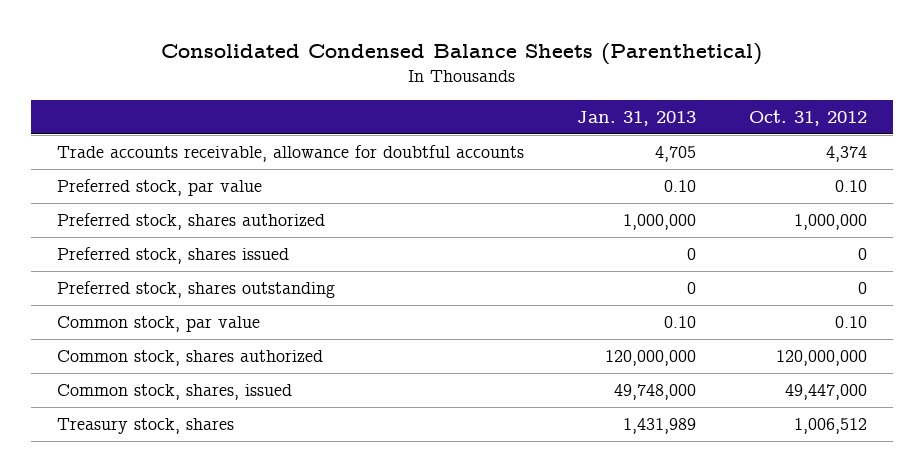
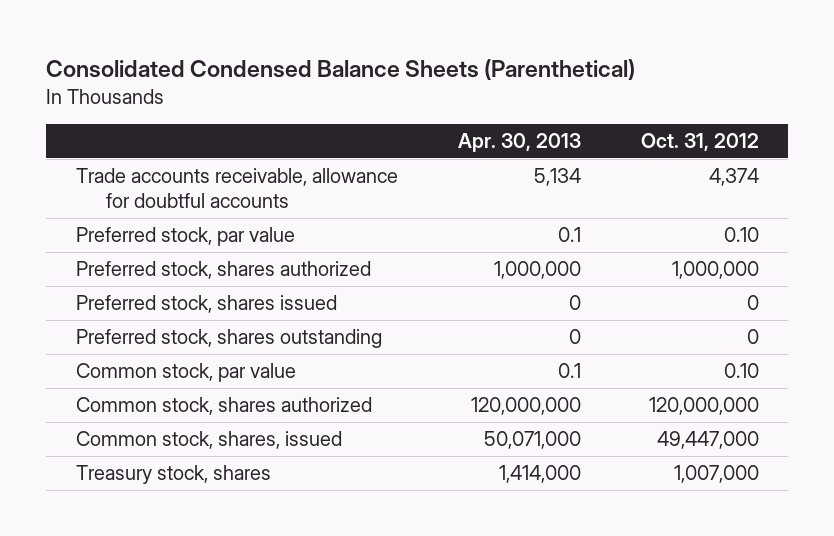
- | Jan. 31, 2013 | Oct. 31, 2012
+ | Apr. 30, 2013 | Oct. 31, 2012
- Treasury stock, shares | 1,431,989 | 1,006,512
+ Treasury stock, shares | 1,414,000 | 1,007,000

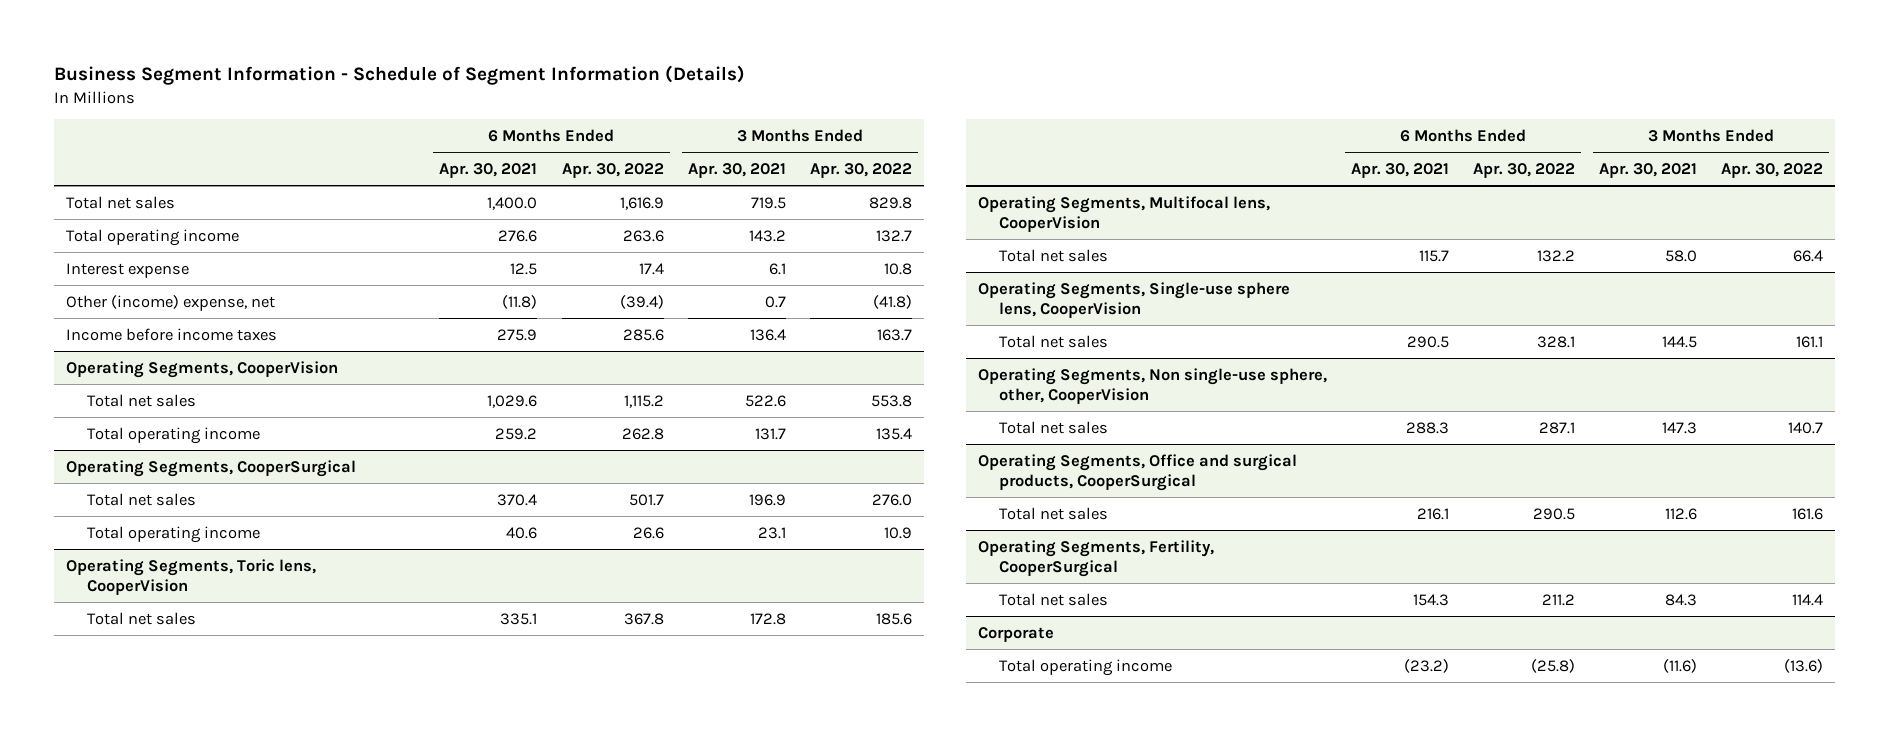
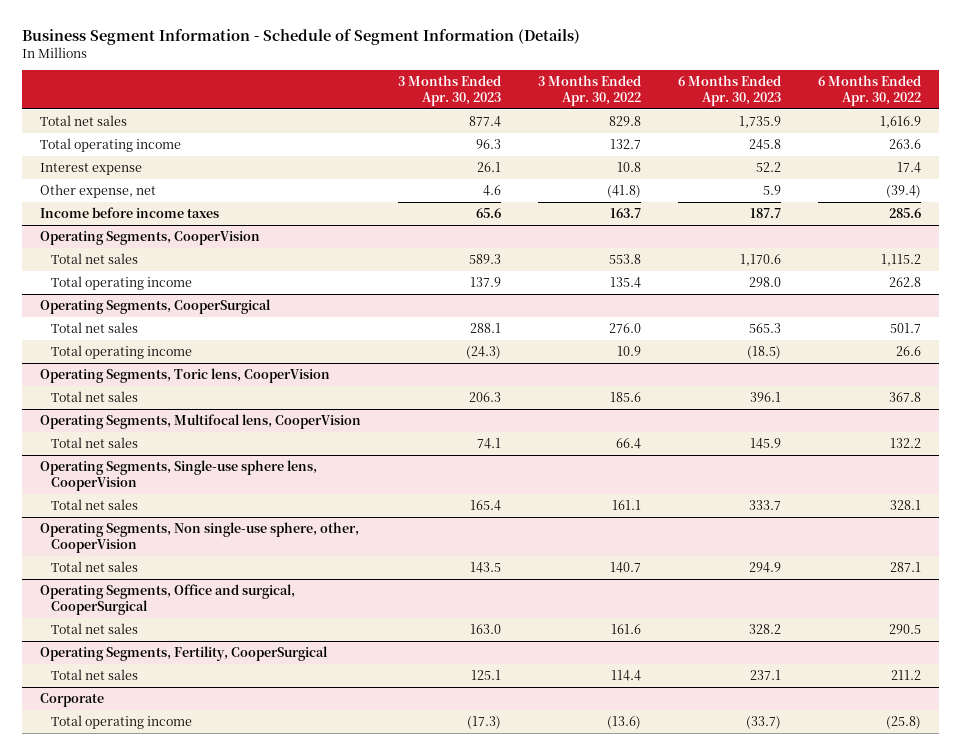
- | 6 Months Ended Apr. 30, 2021 | 6 Months Ended Apr. 30, 2022 | 3 Months Ended Apr. 30, 2021 | 3 Months Ended Apr. 30, 2022
+ | 3 Months Ended Apr. 30, 2023 | 3 Months Ended Apr. 30, 2022 | 6 Months Ended Apr. 30, 2023 | 6 Months Ended Apr. 30, 2022
- Other (income) expense, net | (11.8) | (39.4) | 0.7 | (41.8)
+ Other expense, net | 4.6 | (41.8) | 5.9 | (39.4)
- Operating Segments, Office and surgical products, CooperSurgical
+ Operating Segments, Office and surgical, CooperSurgical

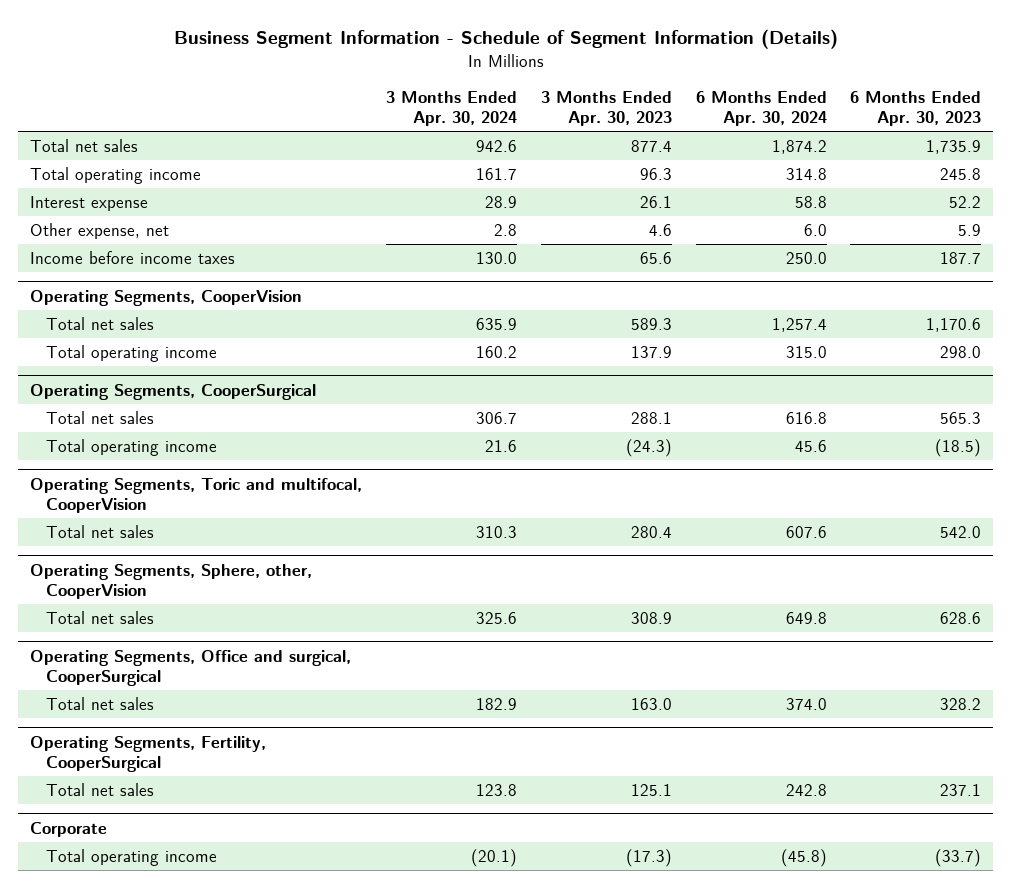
- | 3 Months Ended Apr. 30, 2023 | 3 Months Ended Apr. 30, 2022 | 6 Months Ended Apr. 30, 2023 | 6 Months Ended Apr. 30, 2022
+ | 3 Months Ended Apr. 30, 2024 | 3 Months Ended Apr. 30, 2023 | 6 Months Ended Apr. 30, 2024 | 6 Months Ended Apr. 30, 2023
- Operating Segments, Toric lens, CooperVision
- Total net sales | 206.3 | 185.6 | 396.1 | 367.8
- Operating Segments, Multifocal lens, CooperVision
- Total net sales | 74.1 | 66.4 | 145.9 | 132.2
- Operating Segments, Single-use sphere lens, CooperVision
- Total net sales | 165.4 | 161.1 | 333.7 | 328.1
- Operating Segments, Non single-use sphere, other, CooperVision
- Total net sales | 143.5 | 140.7 | 294.9 | 287.1
+ Operating Segments, Toric and multifocal, CooperVision
+ Total net sales | 310.3 | 280.4 | 607.6 | 542.0
+ Operating Segments, Sphere, other, CooperVision
+ Total net sales | 325.6 | 308.9 | 649.8 | 628.6

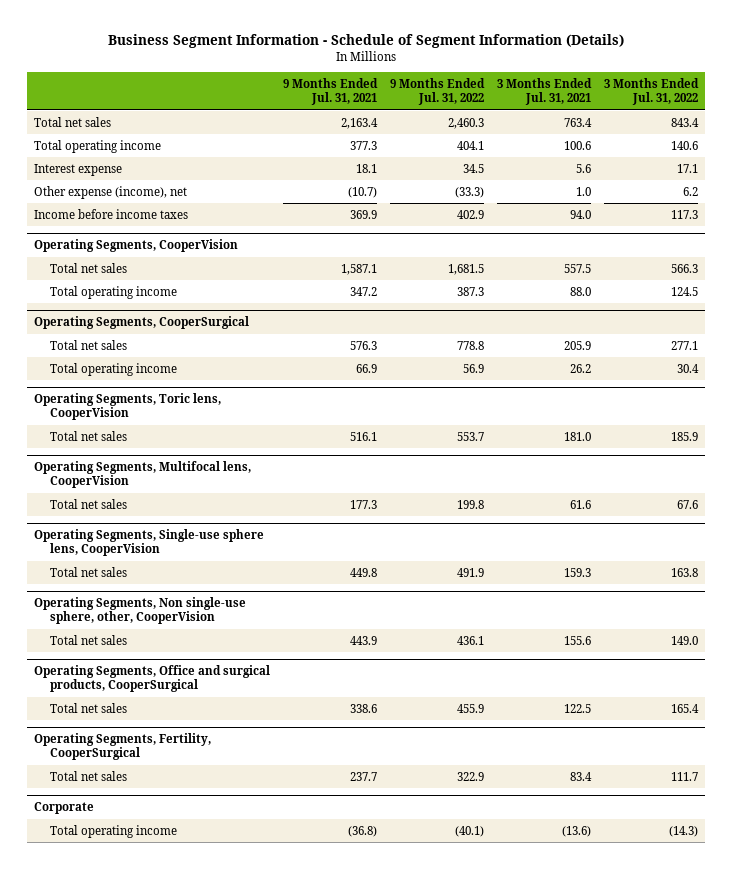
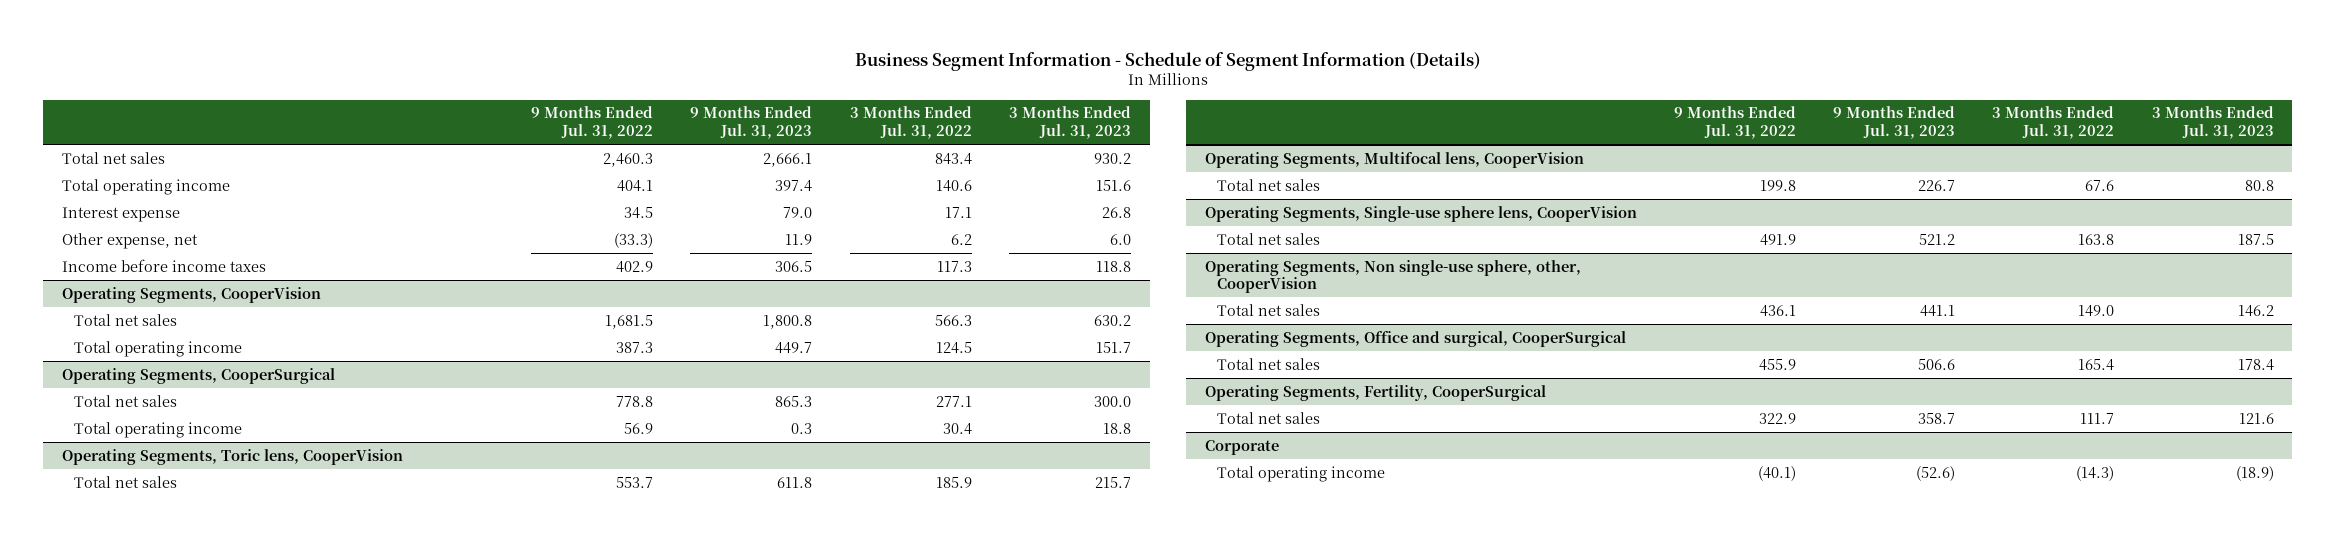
- | 9 Months Ended Jul. 31, 2021 | 9 Months Ended Jul. 31, 2022 | 3 Months Ended Jul. 31, 2021 | 3 Months Ended Jul. 31, 2022
+ | 9 Months Ended Jul. 31, 2022 | 9 Months Ended Jul. 31, 2023 | 3 Months Ended Jul. 31, 2022 | 3 Months Ended Jul. 31, 2023
- Other expense (income), net | (10.7) | (33.3) | 1.0 | 6.2
+ Other expense, net | (33.3) | 11.9 | 6.2 | 6.0
- Operating Segments, Office and surgical products, CooperSurgical
+ Operating Segments, Office and surgical, CooperSurgical

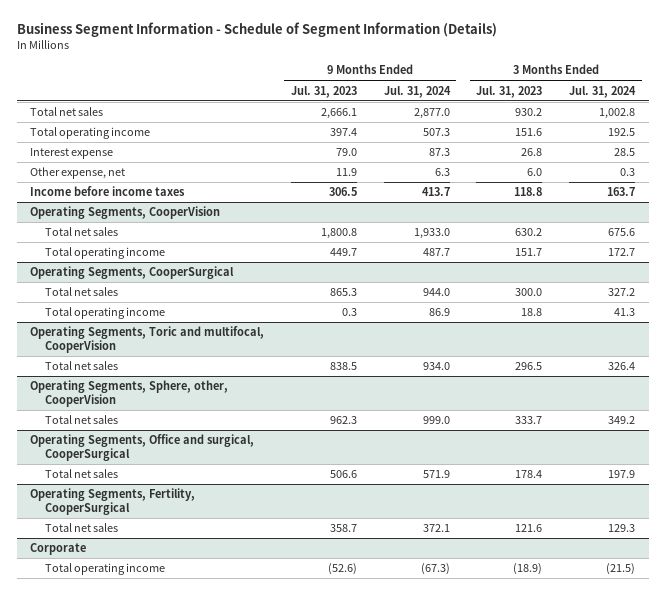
- | 9 Months Ended Jul. 31, 2022 | 9 Months Ended Jul. 31, 2023 | 3 Months Ended Jul. 31, 2022 | 3 Months Ended Jul. 31, 2023
+ | 9 Months Ended Jul. 31, 2023 | 9 Months Ended Jul. 31, 2024 | 3 Months Ended Jul. 31, 2023 | 3 Months Ended Jul. 31, 2024
- Operating Segments, Toric lens, CooperVision
- Total net sales | 553.7 | 611.8 | 185.9 | 215.7
- Operating Segments, Multifocal lens, CooperVision
- Total net sales | 199.8 | 226.7 | 67.6 | 80.8
- Operating Segments, Single-use sphere lens, CooperVision
- Total net sales | 491.9 | 521.2 | 163.8 | 187.5
- Operating Segments, Non single-use sphere, other, CooperVision
- Total net sales | 436.1 | 441.1 | 149.0 | 146.2
+ Operating Segments, Toric and multifocal, CooperVision
+ Total net sales | 838.5 | 934.0 | 296.5 | 326.4
+ Operating Segments, Sphere, other, CooperVision
+ Total net sales | 962.3 | 999.0 | 333.7 | 349.2

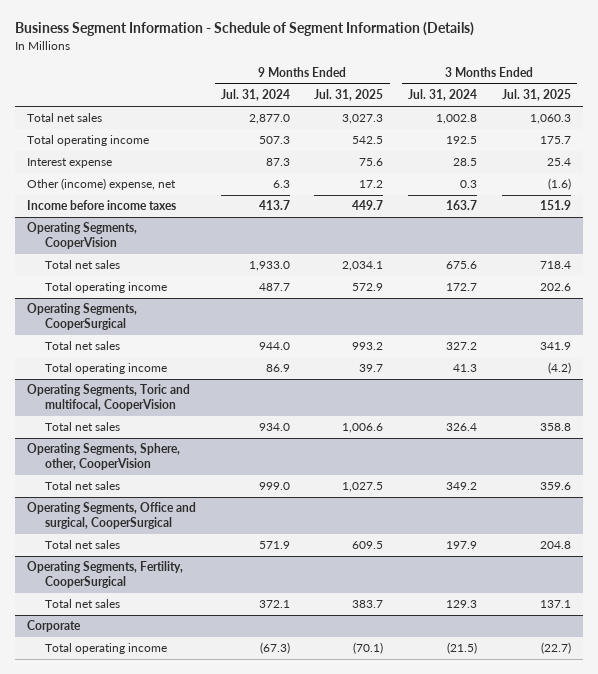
- | 9 Months Ended Jul. 31, 2023 | 9 Months Ended Jul. 31, 2024 | 3 Months Ended Jul. 31, 2023 | 3 Months Ended Jul. 31, 2024
+ | 9 Months Ended Jul. 31, 2024 | 9 Months Ended Jul. 31, 2025 | 3 Months Ended Jul. 31, 2024 | 3 Months Ended Jul. 31, 2025
- Other expense, net | 11.9 | 6.3 | 6.0 | 0.3
+ Other (income) expense, net | 6.3 | 17.2 | 0.3 | (1.6)

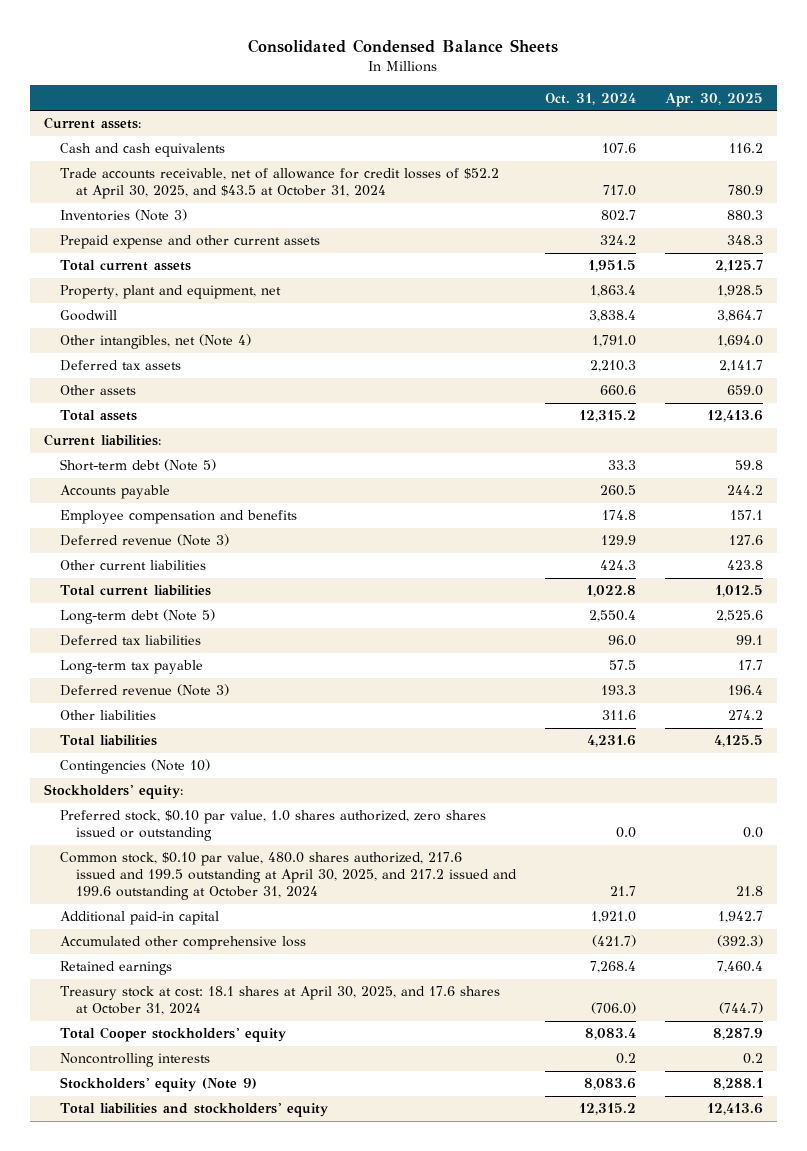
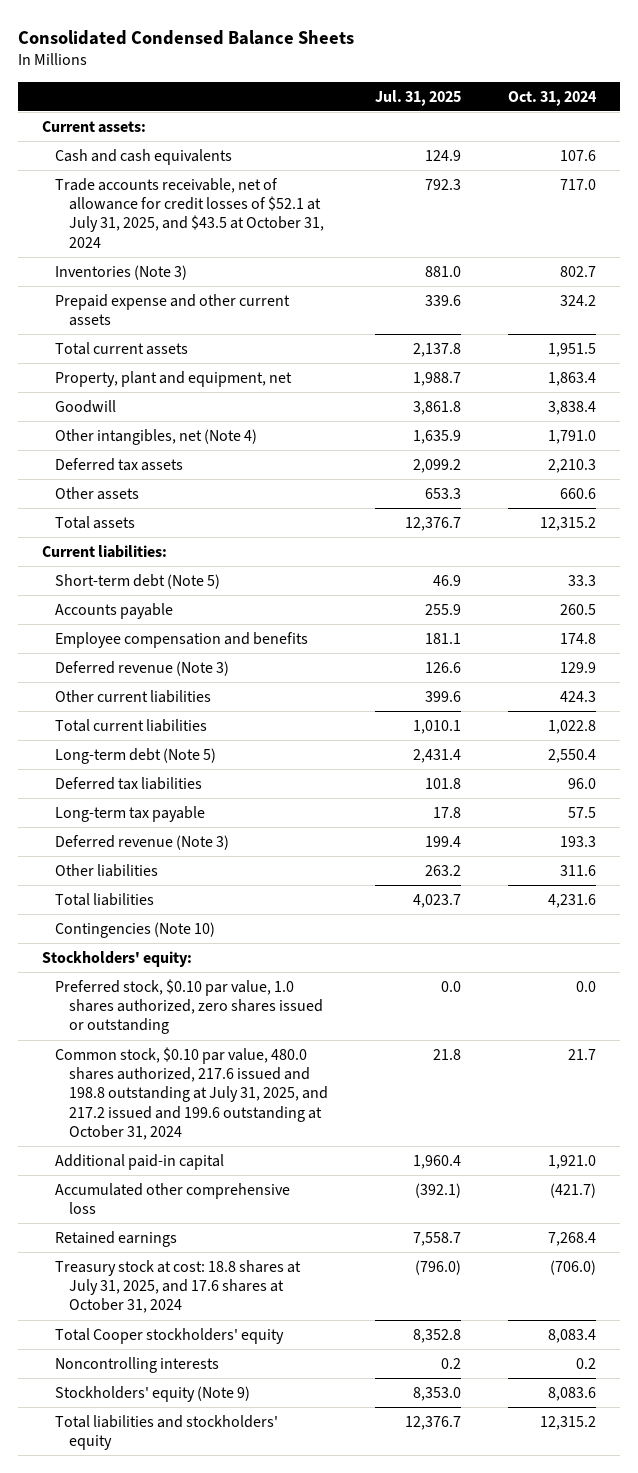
- | Oct. 31, 2024 | Apr. 30, 2025
+ | Jul. 31, 2025 | Oct. 31, 2024
- Trade accounts receivable, net of allowance for credit losses of $52.2 at April 30, 2025, and $43.5 at October 31, 2024 | 717.0 | 780.9
+ Trade accounts receivable, net of allowance for credit losses of $52.1 at July 31, 2025, and $43.5 at October 31, 2024 | 792.3 | 717.0
- Common stock, $0.10 par value, 480.0 shares authorized, 217.6 issued and 199.5 outstanding at April 30, 2025, and 217.2 issued and 199.6 outstanding at October 31, 2024 | 21.7 | 21.8
+ Common stock, $0.10 par value, 480.0 shares authorized, 217.6 issued and 198.8 outstanding at July 31, 2025, and 217.2 issued and 199.6 outstanding at October 31, 2024 | 21.8 | 21.7
- Treasury stock at cost: 18.1 shares at April 30, 2025, and 17.6 shares at October 31, 2024 | (706.0) | (744.7)
+ Treasury stock at cost: 18.8 shares at July 31, 2025, and 17.6 shares at October 31, 2024 | (796.0) | (706.0)

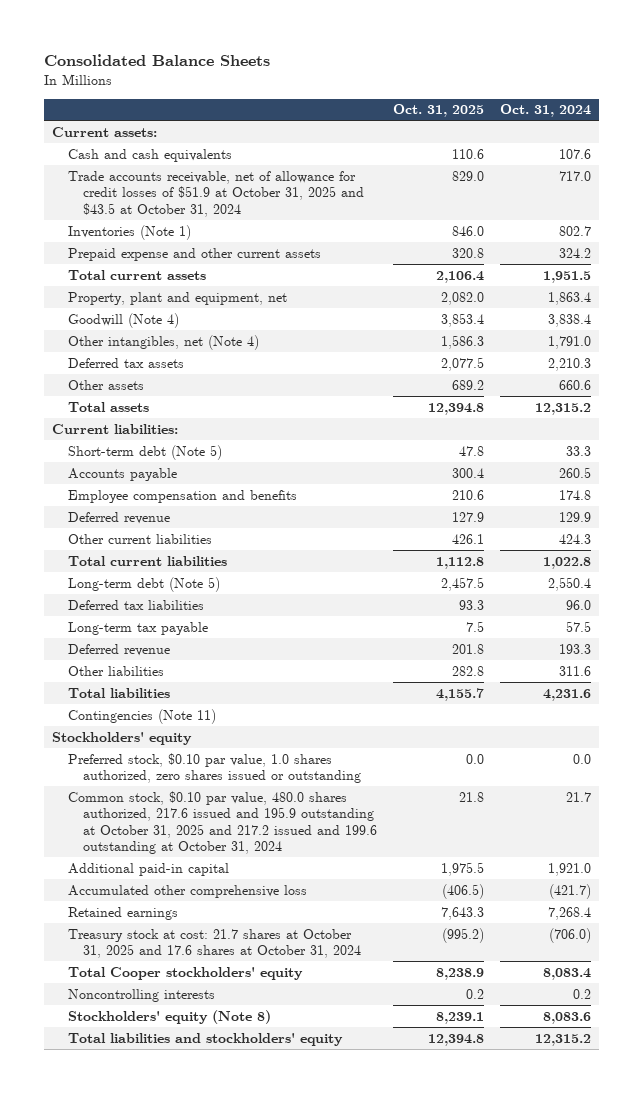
- Consolidated Condensed Balance Sheets
+ Consolidated Balance Sheets
- | Jul. 31, 2025 | Oct. 31, 2024
+ | Oct. 31, 2025 | Oct. 31, 2024
- Trade accounts receivable, net of allowance for credit losses of $52.1 at July 31, 2025, and $43.5 at October 31, 2024 | 792.3 | 717.0
- Inventories (Note 3) | 881.0 | 802.7
+ Trade accounts receivable, net of allowance for credit losses of $51.9 at October 31, 2025 and $43.5 at October 31, 2024 | 829.0 | 717.0
+ Inventories (Note 1) | 846.0 | 802.7
- Goodwill | 3,861.8 | 3,838.4
+ Goodwill (Note 4) | 3,853.4 | 3,838.4
- Deferred revenue (Note 3) | 126.6 | 129.9
+ Deferred revenue | 127.9 | 129.9
- Deferred revenue (Note 3) | 199.4 | 193.3
+ Deferred revenue | 201.8 | 193.3
- Contingencies (Note 10)
- Stockholders' equity:
+ Contingencies (Note 11)
+ Stockholders' equity
- Common stock, $0.10 par value, 480.0 shares authorized, 217.6 issued and 198.8 outstanding at July 31, 2025, and 217.2 issued and 199.6 outstanding at October 31, 2024 | 21.8 | 21.7
+ Common stock, $0.10 par value, 480.0 shares authorized, 217.6 issued and 195.9 outstanding at October 31, 2025 and 217.2 issued and 199.6 outstanding at October 31, 2024 | 21.8 | 21.7
- Treasury stock at cost: 18.8 shares at July 31, 2025, and 17.6 shares at October 31, 2024 | (796.0) | (706.0)
+ Treasury stock at cost: 21.7 shares at October 31, 2025 and 17.6 shares at October 31, 2024 | (995.2) | (706.0)
- Stockholders' equity (Note 9) | 8,353.0 | 8,083.6
+ Stockholders' equity (Note 8) | 8,239.1 | 8,083.6

